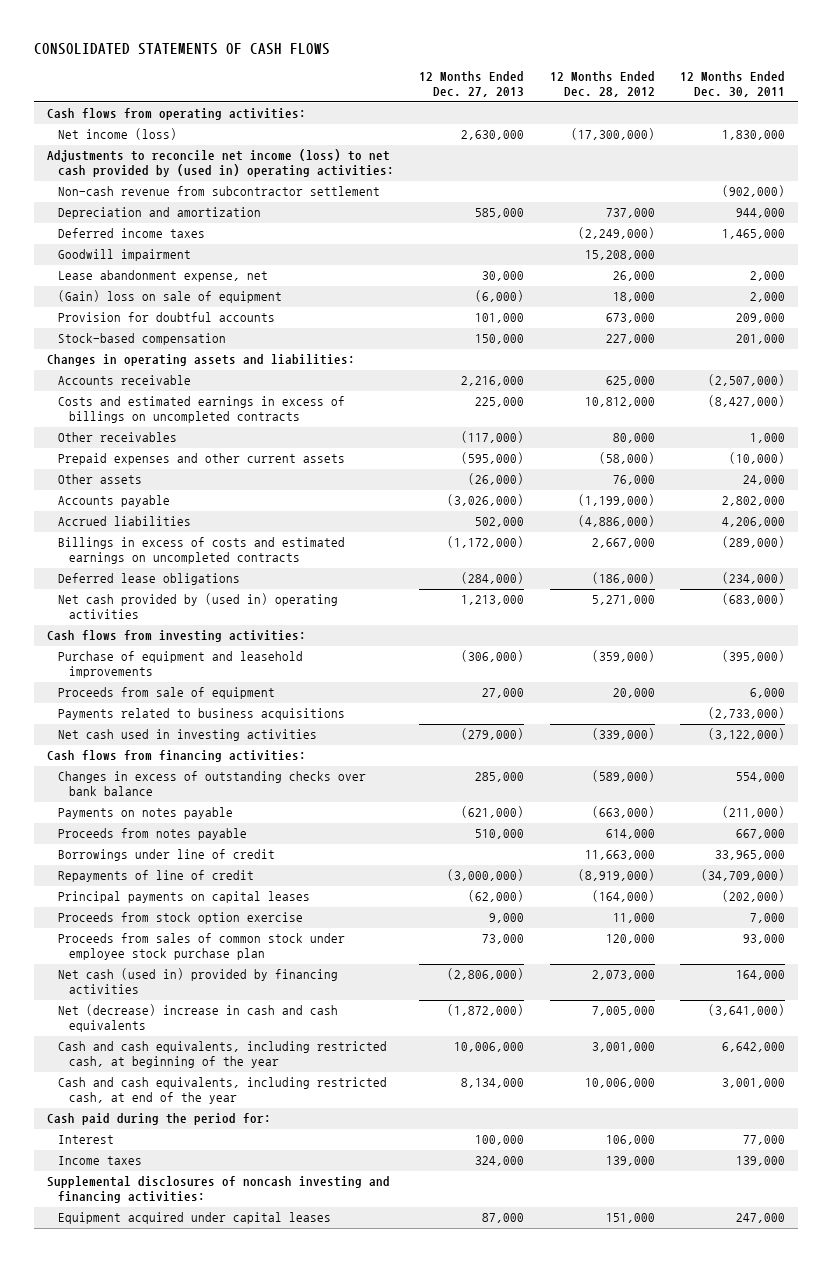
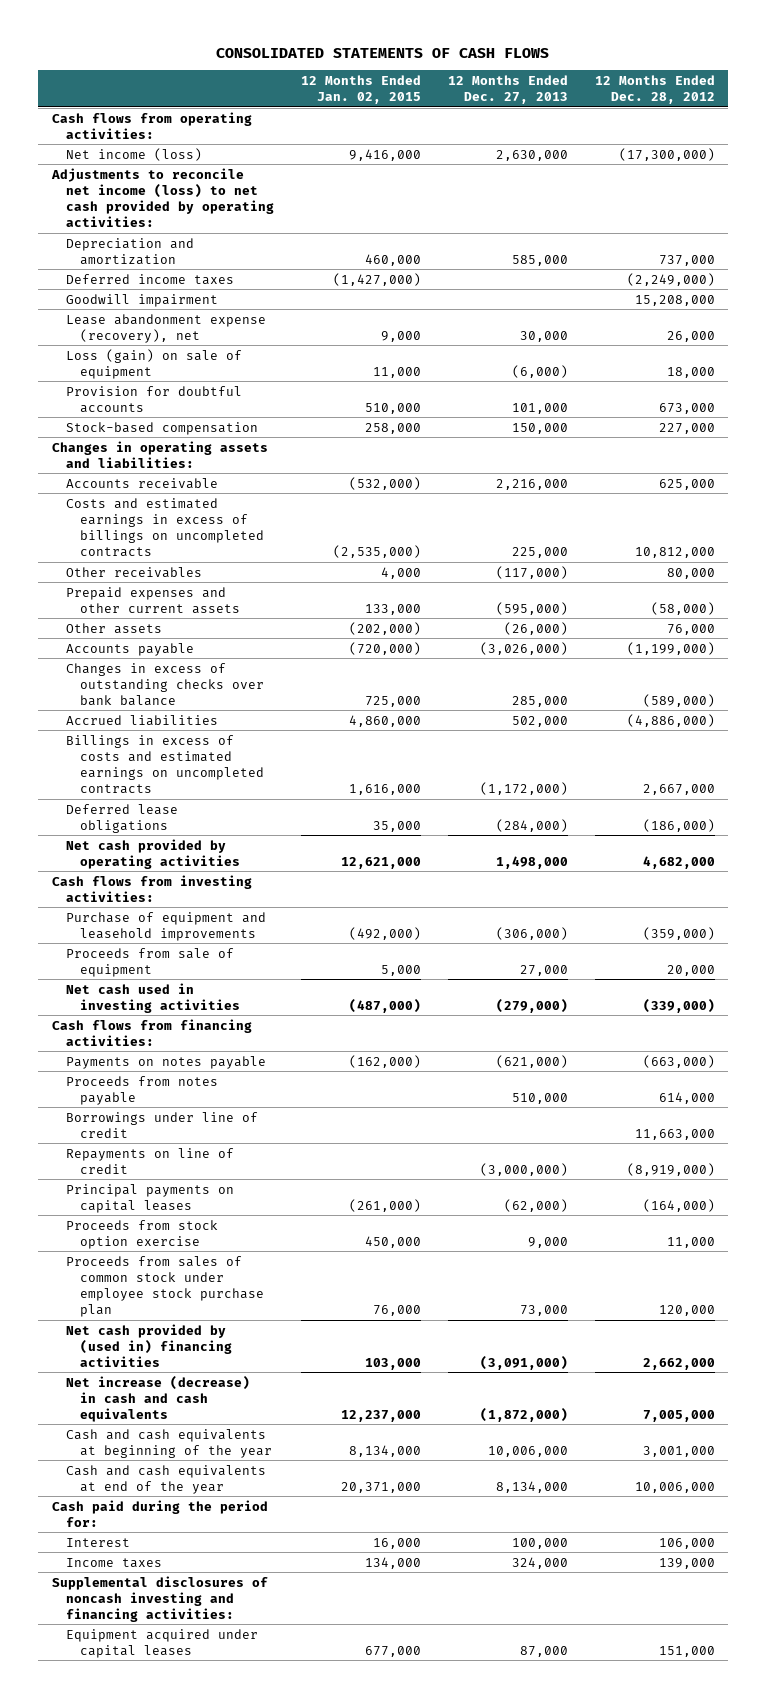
- | 12 Months Ended Dec. 27, 2013 | 12 Months Ended Dec. 28, 2012 | 12 Months Ended Dec. 30, 2011
+ | 12 Months Ended Jan. 02, 2015 | 12 Months Ended Dec. 27, 2013 | 12 Months Ended Dec. 28, 2012
- Adjustments to reconcile net income (loss) to net cash provided by (used in) operating activities:
- Non-cash revenue from subcontractor settlement | | | (902,000)
+ Adjustments to reconcile net income (loss) to net cash provided by operating activities:
- Lease abandonment expense, net | 30,000 | 26,000 | 2,000
- (Gain) loss on sale of equipment | (6,000) | 18,000 | 2,000
+ Lease abandonment expense (recovery), net | 9,000 | 30,000 | 26,000
+ Loss (gain) on sale of equipment | 11,000 | (6,000) | 18,000
moved up: Changes in excess of outstanding checks over bank balance | 725,000 | 285,000 | (589,000)
- Net cash provided by (used in) operating activities | 1,213,000 | 5,271,000 | (683,000)
+ Net cash provided by operating activities | 12,621,000 | 1,498,000 | 4,682,000
- Payments related to business acquisitions | | | (2,733,000)
- Repayments of line of credit | (3,000,000) | (8,919,000) | (34,709,000)
+ Repayments on line of credit | | (3,000,000) | (8,919,000)
- Net cash (used in) provided by financing activities | (2,806,000) | 2,073,000 | 164,000
- Net (decrease) increase in cash and cash equivalents | (1,872,000) | 7,005,000 | (3,641,000)
- Cash and cash equivalents, including restricted cash, at beginning of the year | 10,006,000 | 3,001,000 | 6,642,000
- Cash and cash equivalents, including restricted cash, at end of the year | 8,134,000 | 10,006,000 | 3,001,000
+ Net cash provided by (used in) financing activities | 103,000 | (3,091,000) | 2,662,000
+ Net increase (decrease) in cash and cash equivalents | 12,237,000 | (1,872,000) | 7,005,000
+ Cash and cash equivalents at beginning of the year | 8,134,000 | 10,006,000 | 3,001,000
+ Cash and cash equivalents at end of the year | 20,371,000 | 8,134,000 | 10,006,000

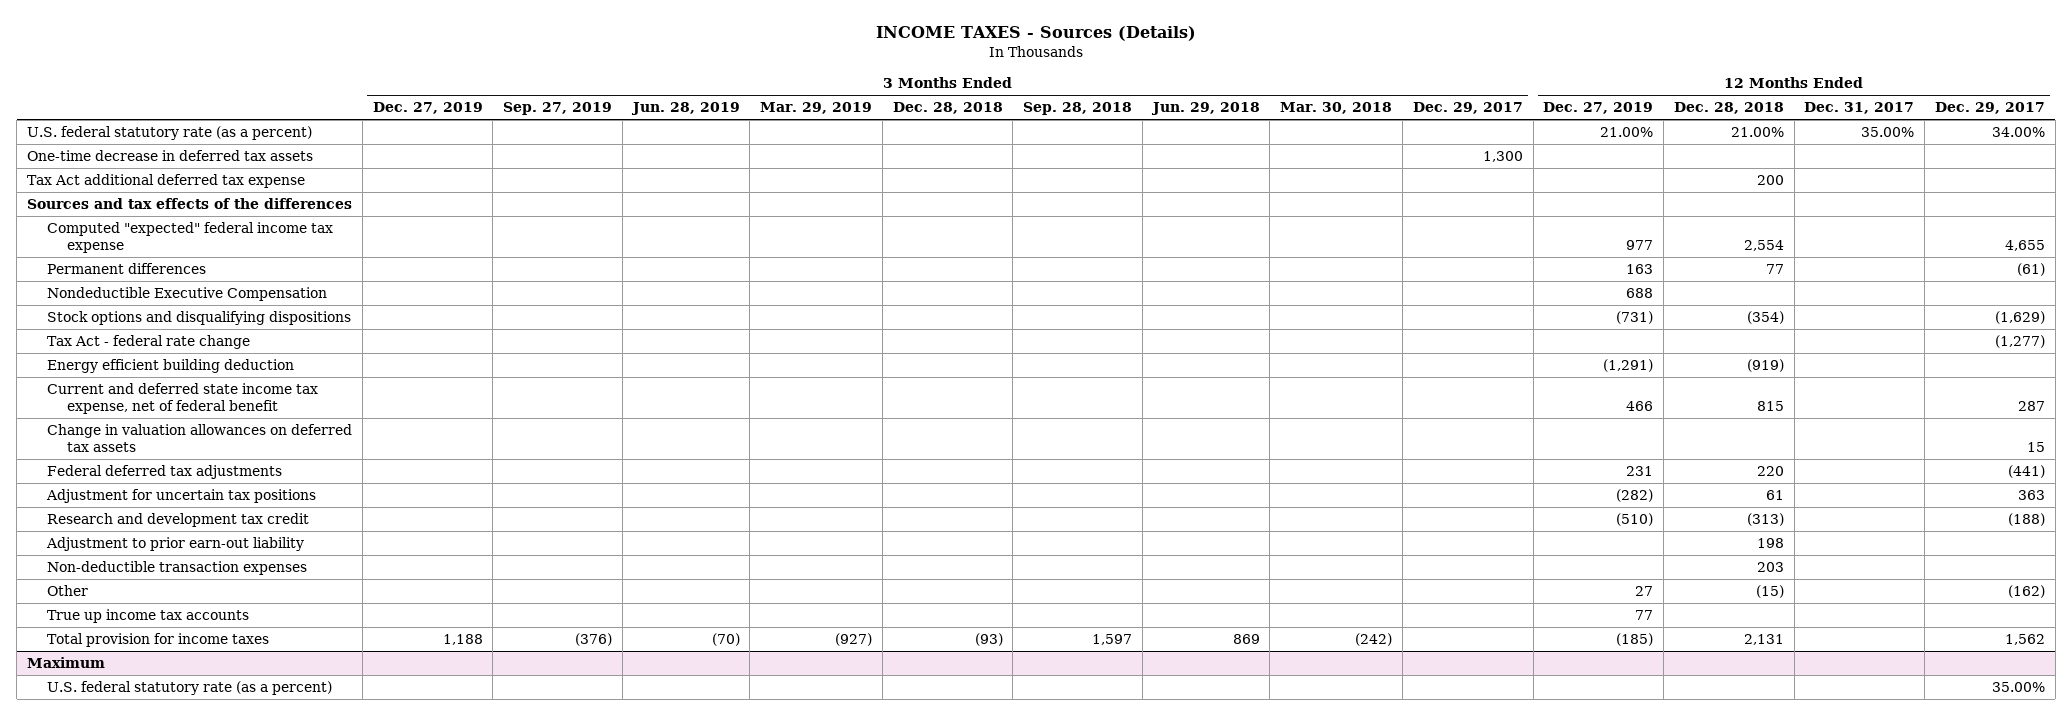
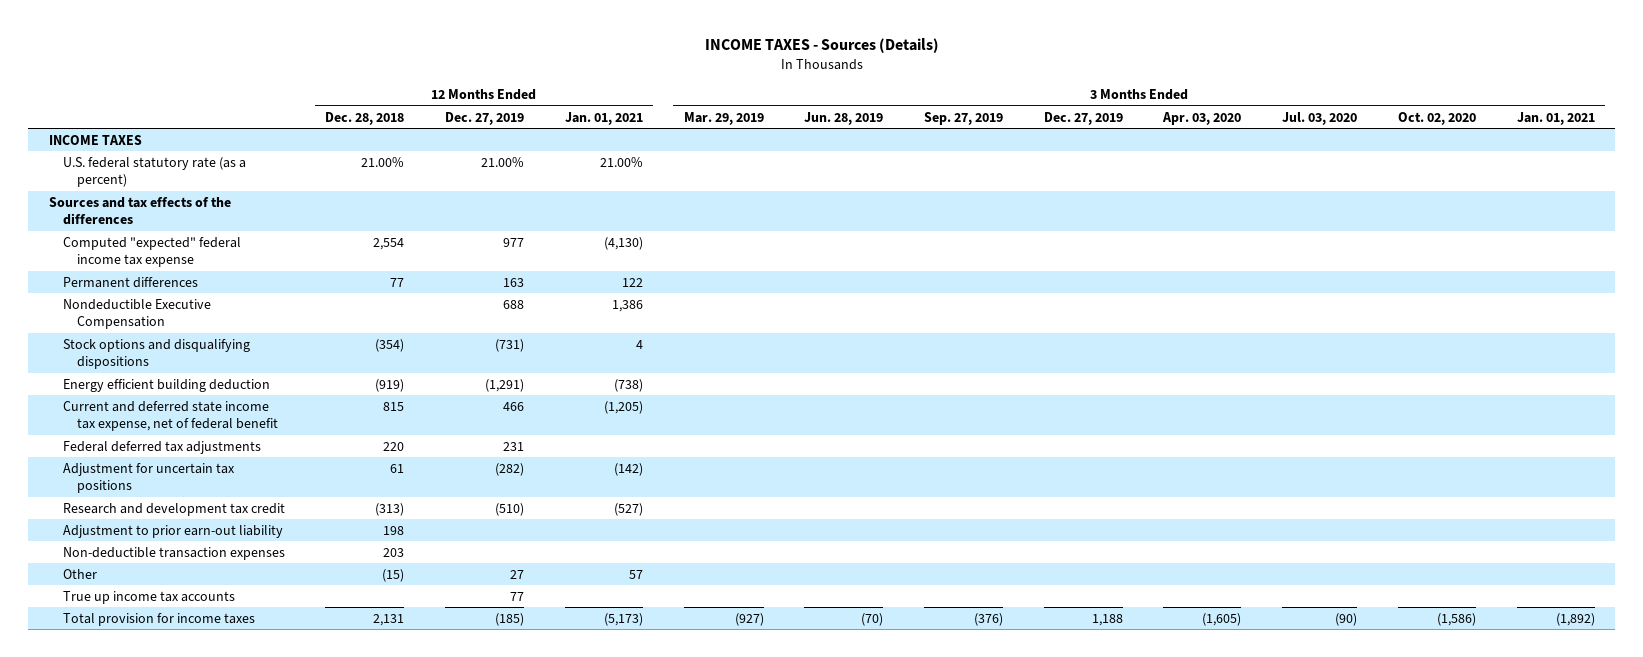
- | 3 Months Ended Dec. 27, 2019 | 3 Months Ended Sep. 27, 2019 | 3 Months Ended Jun. 28, 2019 | 3 Months Ended Mar. 29, 2019 | 3 Months Ended Dec. 28, 2018 | 3 Months Ended Sep. 28, 2018 | 3 Months Ended Jun. 29, 2018 | 3 Months Ended Mar. 30, 2018 | 3 Months Ended Dec. 29, 2017 | 12 Months Ended Dec. 27, 2019 | 12 Months Ended Dec. 28, 2018 | 12 Months Ended Dec. 31, 2017 | 12 Months Ended Dec. 29, 2017
+ | 12 Months Ended Dec. 28, 2018 | 12 Months Ended Dec. 27, 2019 | 12 Months Ended Jan. 01, 2021 | 3 Months Ended Mar. 29, 2019 | 3 Months Ended Jun. 28, 2019 | 3 Months Ended Sep. 27, 2019 | 3 Months Ended Dec. 27, 2019 | 3 Months Ended Apr. 03, 2020 | 3 Months Ended Jul. 03, 2020 | 3 Months Ended Oct. 02, 2020 | 3 Months Ended Jan. 01, 2021
+ INCOME TAXES
- One-time decrease in deferred tax assets | | | | | | | | | 1,300 | | | |
- Tax Act additional deferred tax expense | | | | | | | | | | | 200 | |
- Tax Act - federal rate change | | | | | | | | | | | | | (1,277)
- Change in valuation allowances on deferred tax assets | | | | | | | | | | | | | 15
- Maximum
- U.S. federal statutory rate (as a percent) | | | | | | | | | | | | | 35.00%

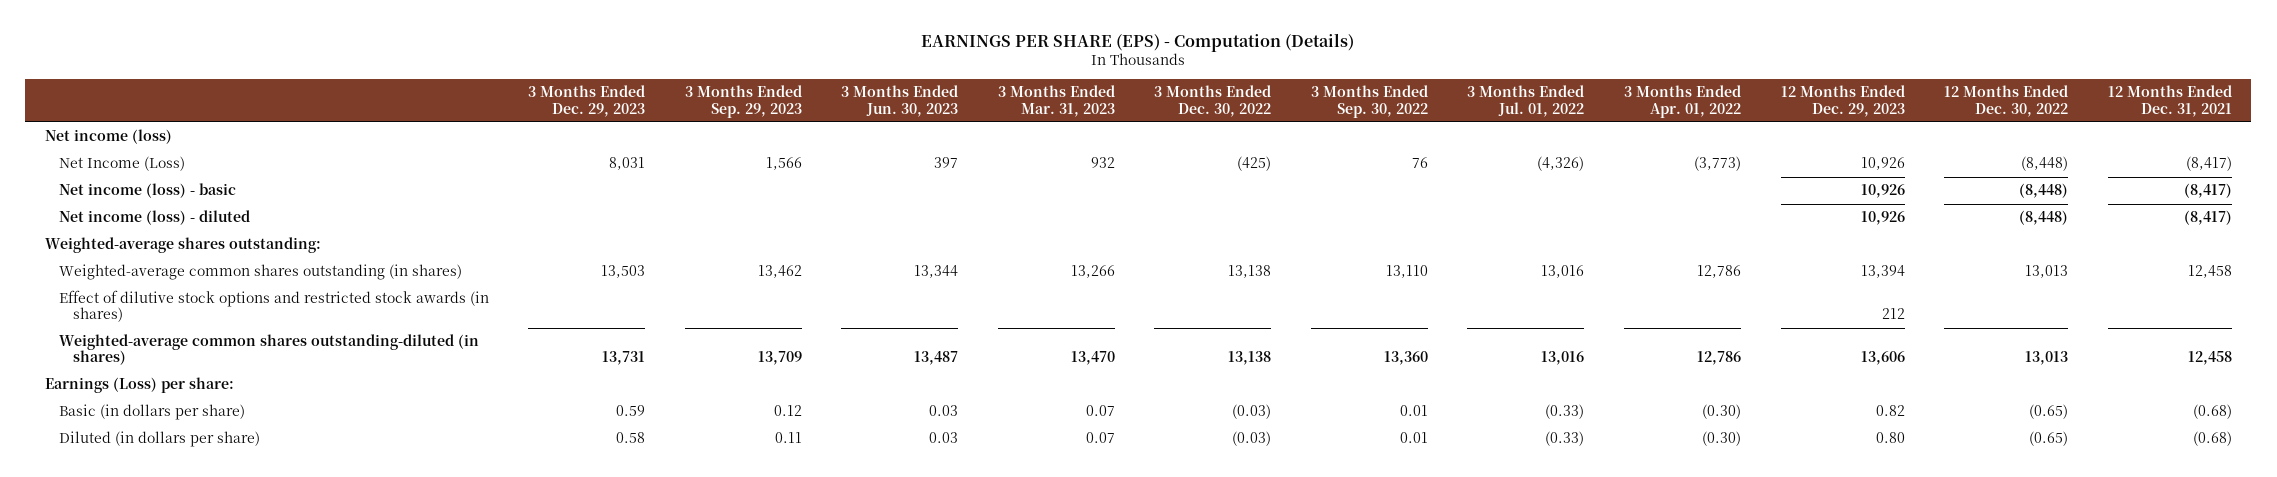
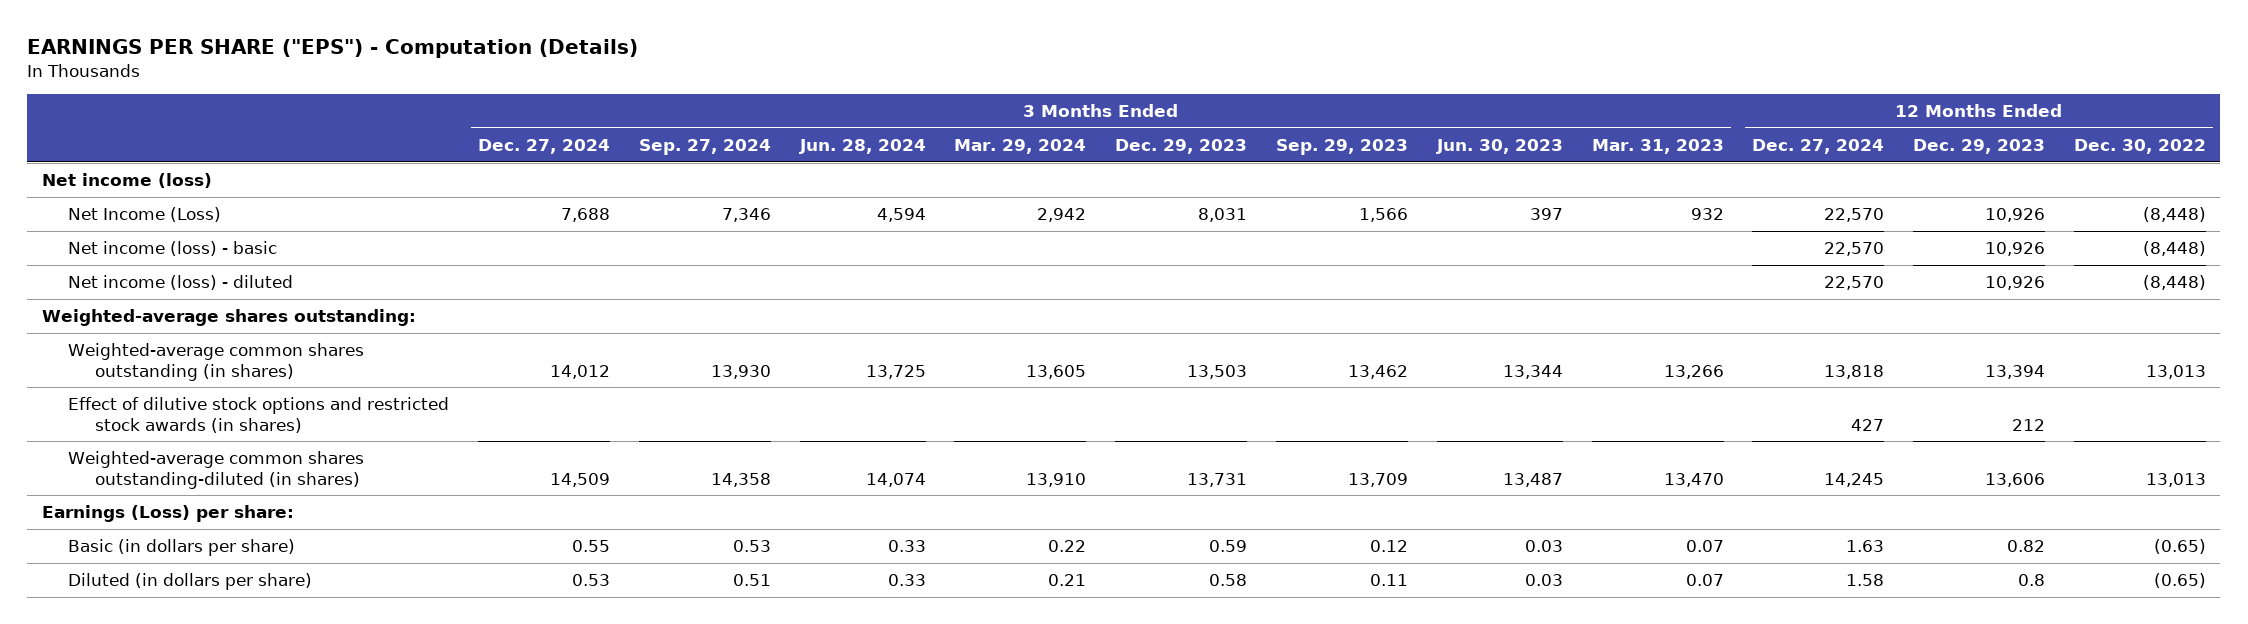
- EARNINGS PER SHARE (EPS) - Computation (Details)
+ EARNINGS PER SHARE ("EPS") - Computation (Details)
- | 3 Months Ended Dec. 29, 2023 | 3 Months Ended Sep. 29, 2023 | 3 Months Ended Jun. 30, 2023 | 3 Months Ended Mar. 31, 2023 | 3 Months Ended Dec. 30, 2022 | 3 Months Ended Sep. 30, 2022 | 3 Months Ended Jul. 01, 2022 | 3 Months Ended Apr. 01, 2022 | 12 Months Ended Dec. 29, 2023 | 12 Months Ended Dec. 30, 2022 | 12 Months Ended Dec. 31, 2021
+ | 3 Months Ended Dec. 27, 2024 | 3 Months Ended Sep. 27, 2024 | 3 Months Ended Jun. 28, 2024 | 3 Months Ended Mar. 29, 2024 | 3 Months Ended Dec. 29, 2023 | 3 Months Ended Sep. 29, 2023 | 3 Months Ended Jun. 30, 2023 | 3 Months Ended Mar. 31, 2023 | 12 Months Ended Dec. 27, 2024 | 12 Months Ended Dec. 29, 2023 | 12 Months Ended Dec. 30, 2022
- Diluted (in dollars per share) | 0.58 | 0.11 | 0.03 | 0.07 | (0.03) | 0.01 | (0.33) | (0.30) | 0.80 | (0.65) | (0.68)
+ Diluted (in dollars per share) | 0.53 | 0.51 | 0.33 | 0.21 | 0.58 | 0.11 | 0.03 | 0.07 | 1.58 | 0.8 | (0.65)

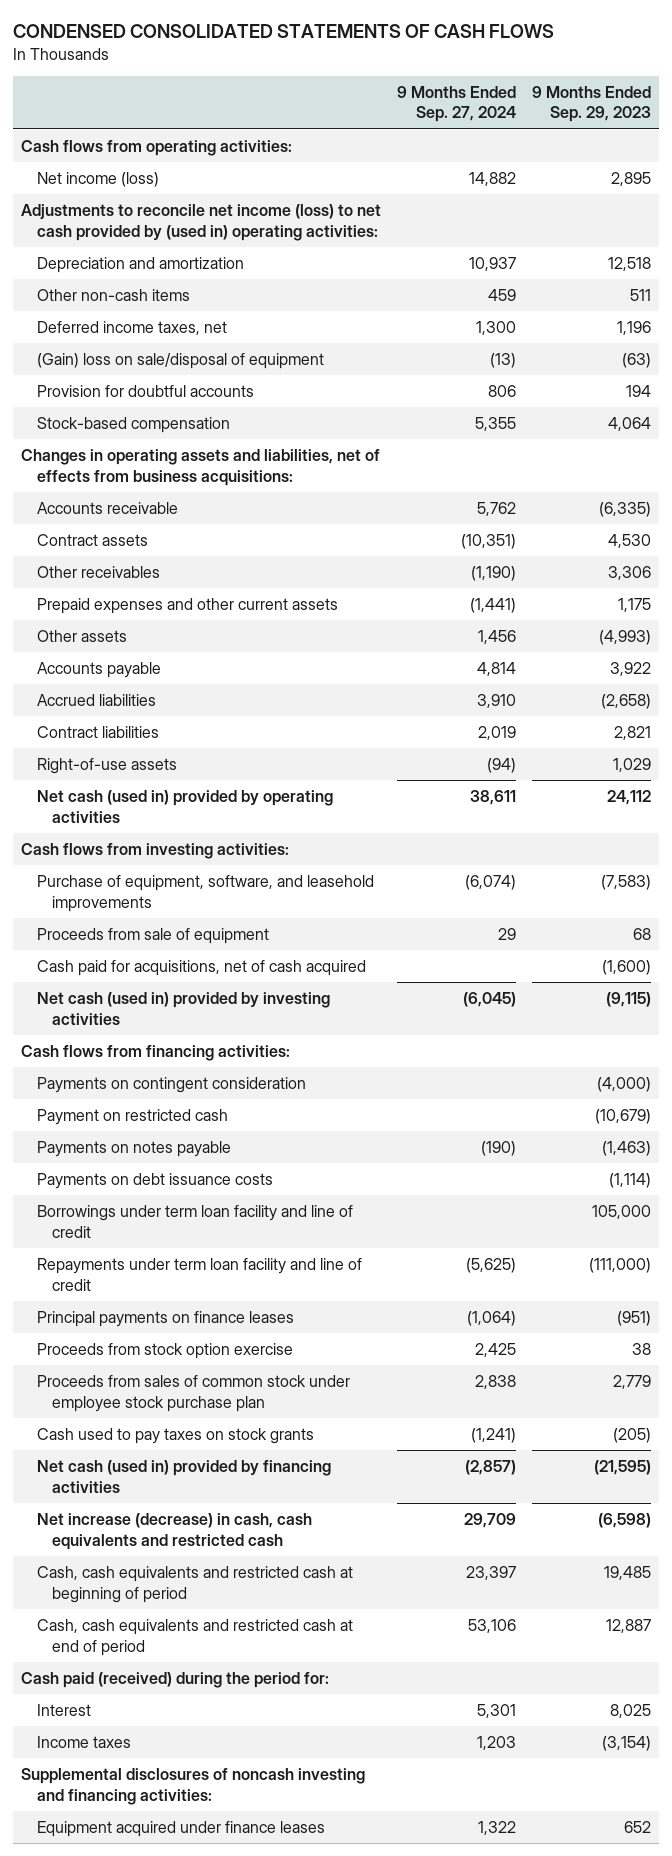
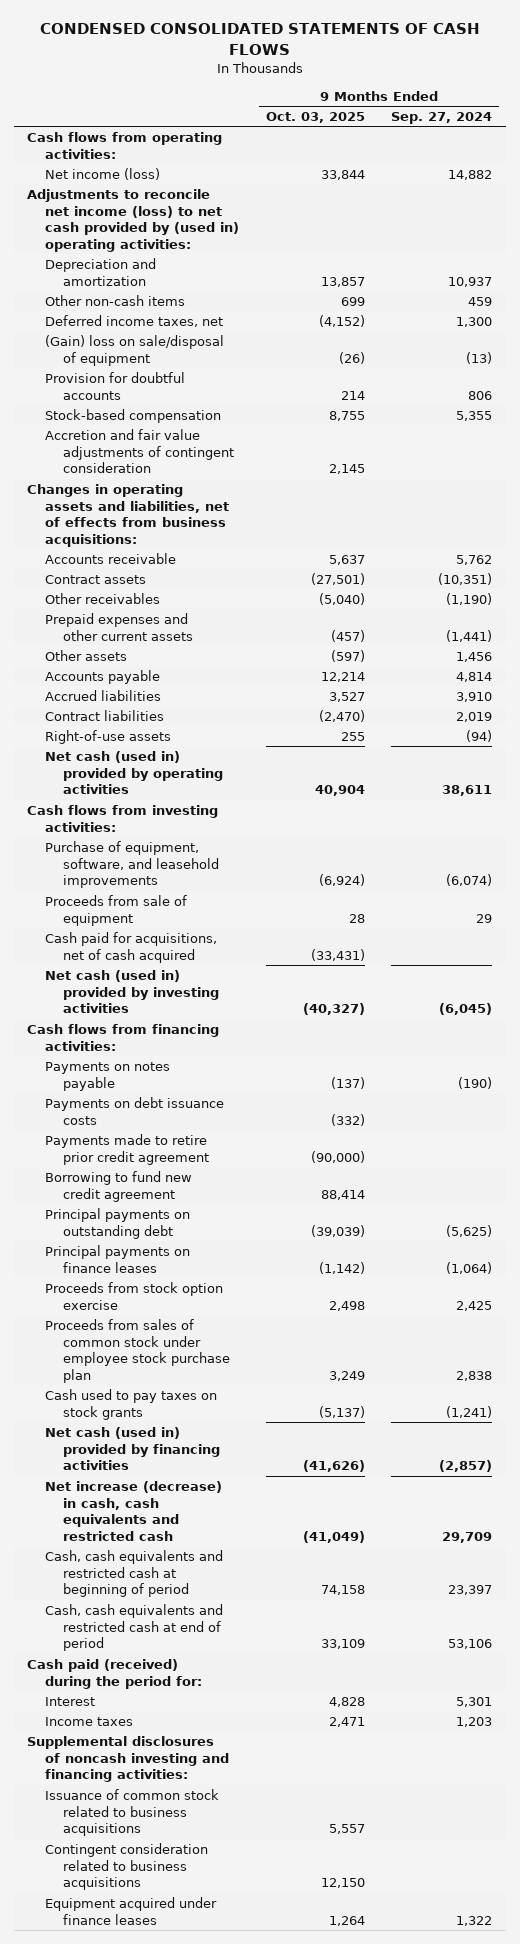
- | 9 Months Ended Sep. 27, 2024 | 9 Months Ended Sep. 29, 2023
+ | 9 Months Ended Oct. 03, 2025 | 9 Months Ended Sep. 27, 2024
+ Accretion and fair value adjustments of contingent consideration | 2,145 |
- Payments on contingent consideration | | (4,000)
- Payment on restricted cash | | (10,679)
- Borrowings under term loan facility and line of credit | | 105,000
- Repayments under term loan facility and line of credit | (5,625) | (111,000)
+ Payments made to retire prior credit agreement | (90,000) |
+ Borrowing to fund new credit agreement | 88,414 |
+ Principal payments on outstanding debt | (39,039) | (5,625)
+ Issuance of common stock related to business acquisitions | 5,557 |
+ Contingent consideration related to business acquisitions | 12,150 |

